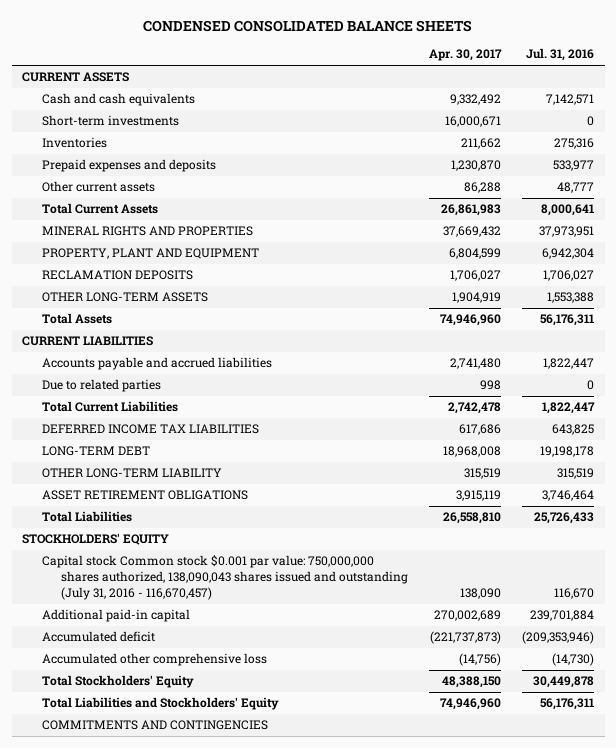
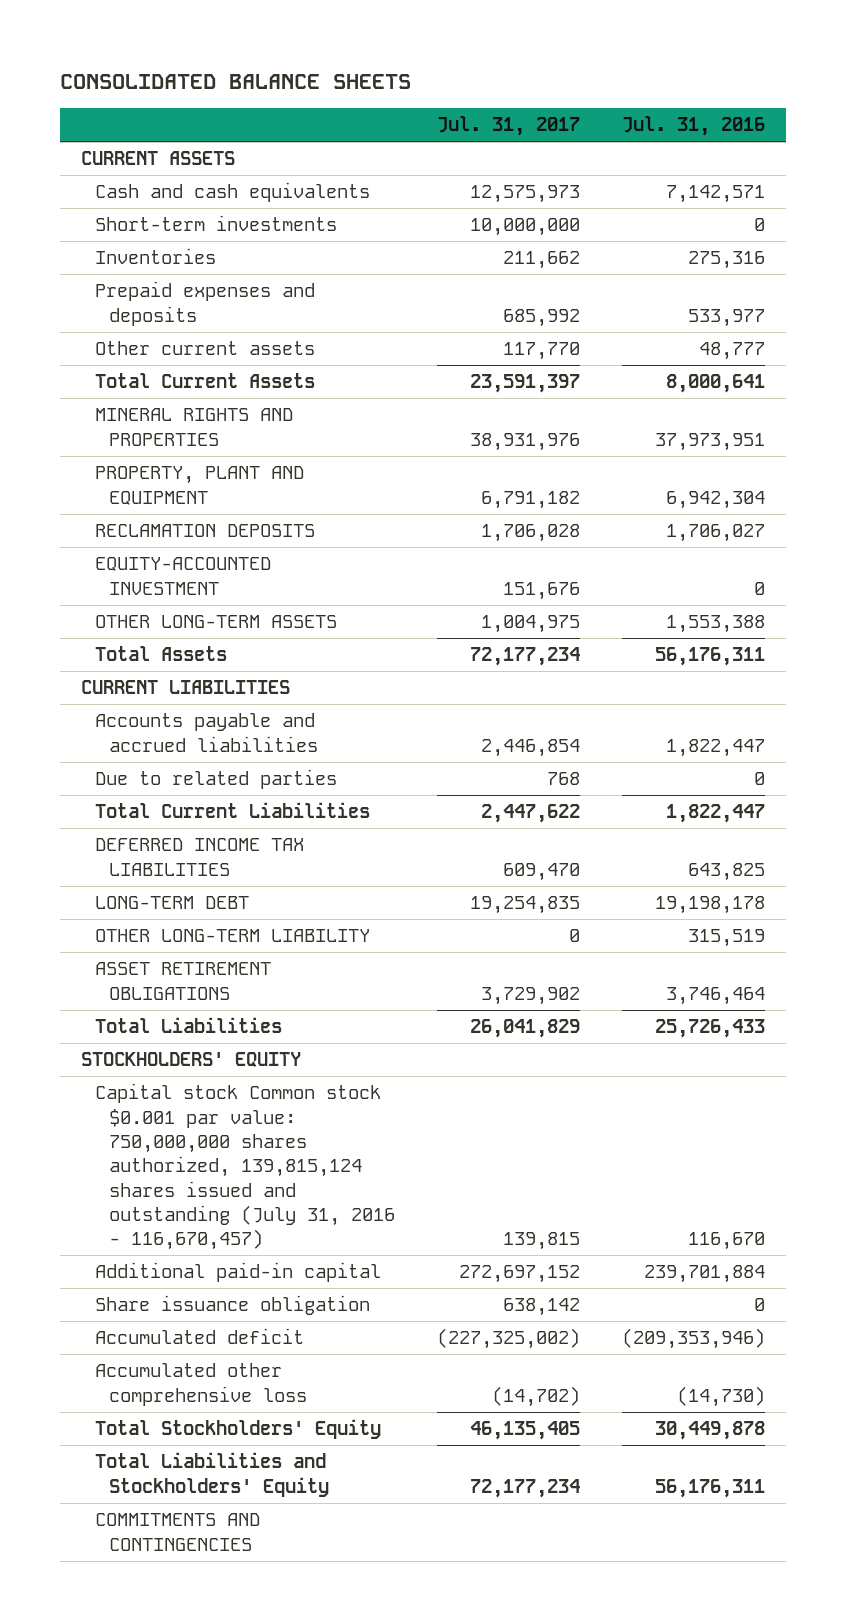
- CONDENSED CONSOLIDATED BALANCE SHEETS
+ CONSOLIDATED BALANCE SHEETS
- | Apr. 30, 2017 | Jul. 31, 2016
+ | Jul. 31, 2017 | Jul. 31, 2016
+ EQUITY-ACCOUNTED INVESTMENT | 151,676 | 0
- Capital stock Common stock $0.001 par value: 750,000,000 shares authorized, 138,090,043 shares issued and outstanding (July 31, 2016 - 116,670,457) | 138,090 | 116,670
+ Capital stock Common stock $0.001 par value: 750,000,000 shares authorized, 139,815,124 shares issued and outstanding (July 31, 2016 - 116,670,457) | 139,815 | 116,670
+ Share issuance obligation | 638,142 | 0

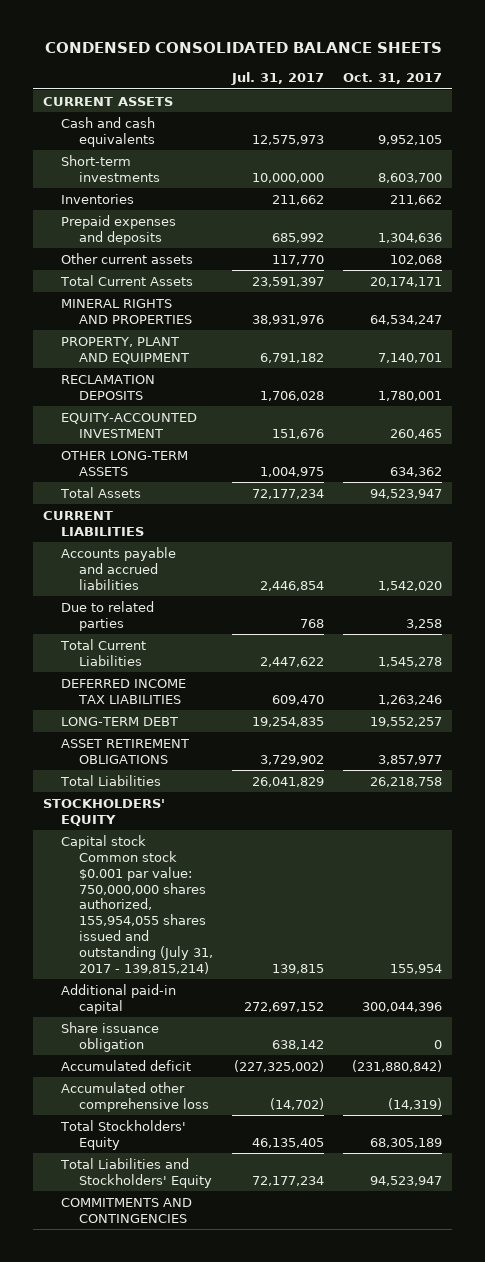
- CONSOLIDATED BALANCE SHEETS
+ CONDENSED CONSOLIDATED BALANCE SHEETS
- | Jul. 31, 2017 | Jul. 31, 2016
+ | Jul. 31, 2017 | Oct. 31, 2017
- OTHER LONG-TERM LIABILITY | 0 | 315,519
- Capital stock Common stock $0.001 par value: 750,000,000 shares authorized, 139,815,124 shares issued and outstanding (July 31, 2016 - 116,670,457) | 139,815 | 116,670
+ Capital stock Common stock $0.001 par value: 750,000,000 shares authorized, 155,954,055 shares issued and outstanding (July 31, 2017 - 139,815,214) | 139,815 | 155,954

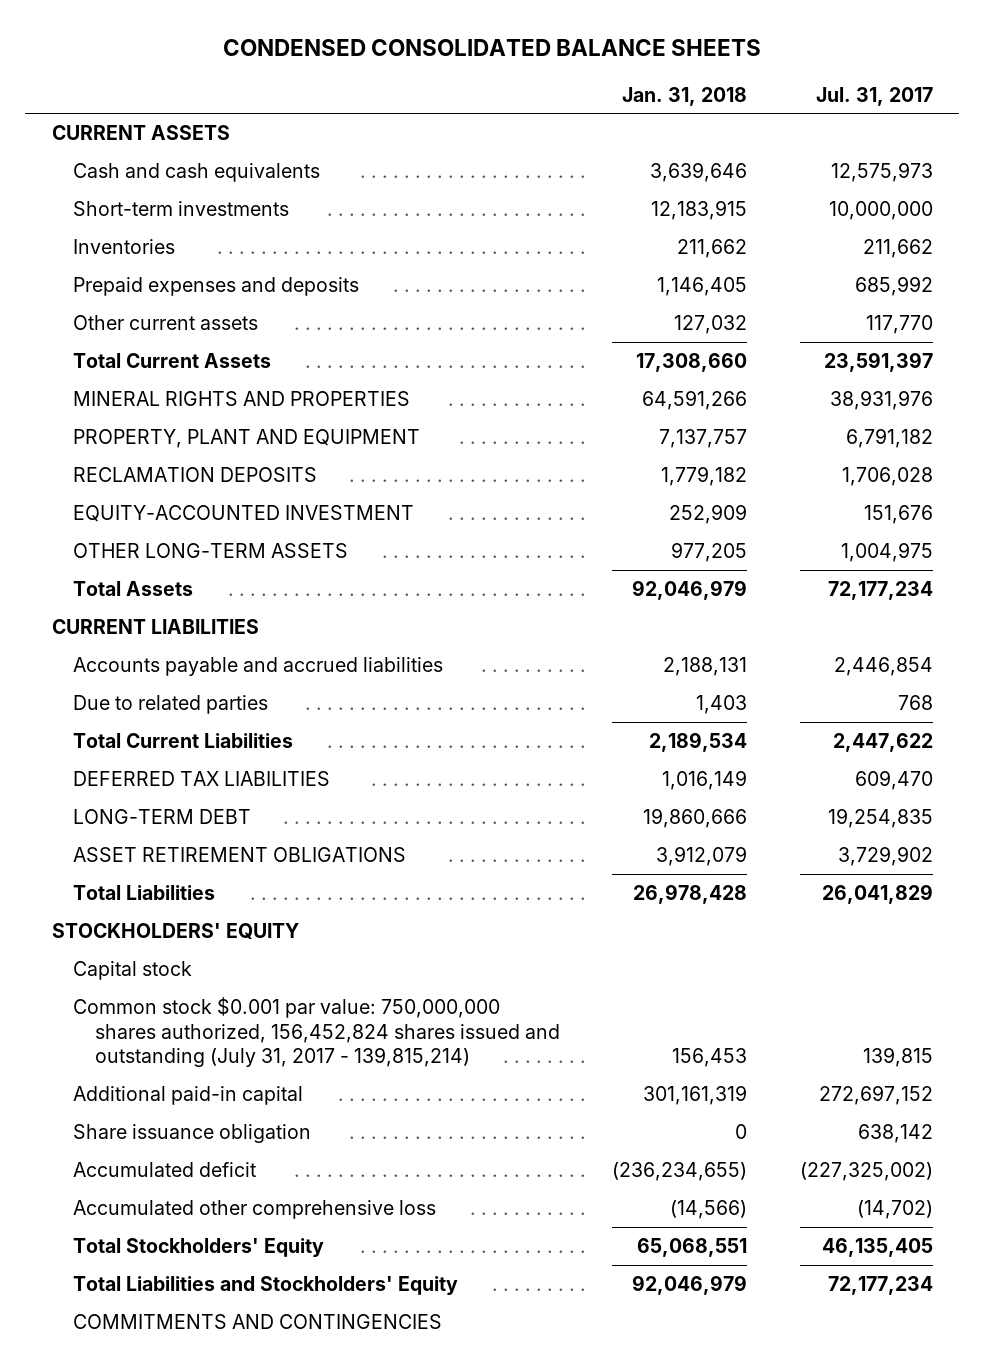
- | Jul. 31, 2017 | Oct. 31, 2017
+ | Jan. 31, 2018 | Jul. 31, 2017
- DEFERRED INCOME TAX LIABILITIES | 609,470 | 1,263,246
+ DEFERRED TAX LIABILITIES | 1,016,149 | 609,470
- Capital stock Common stock $0.001 par value: 750,000,000 shares authorized, 155,954,055 shares issued and outstanding (July 31, 2017 - 139,815,214) | 139,815 | 155,954
+ Capital stock
+ Common stock $0.001 par value: 750,000,000 shares authorized, 156,452,824 shares issued and outstanding (July 31, 2017 - 139,815,214) | 156,453 | 139,815

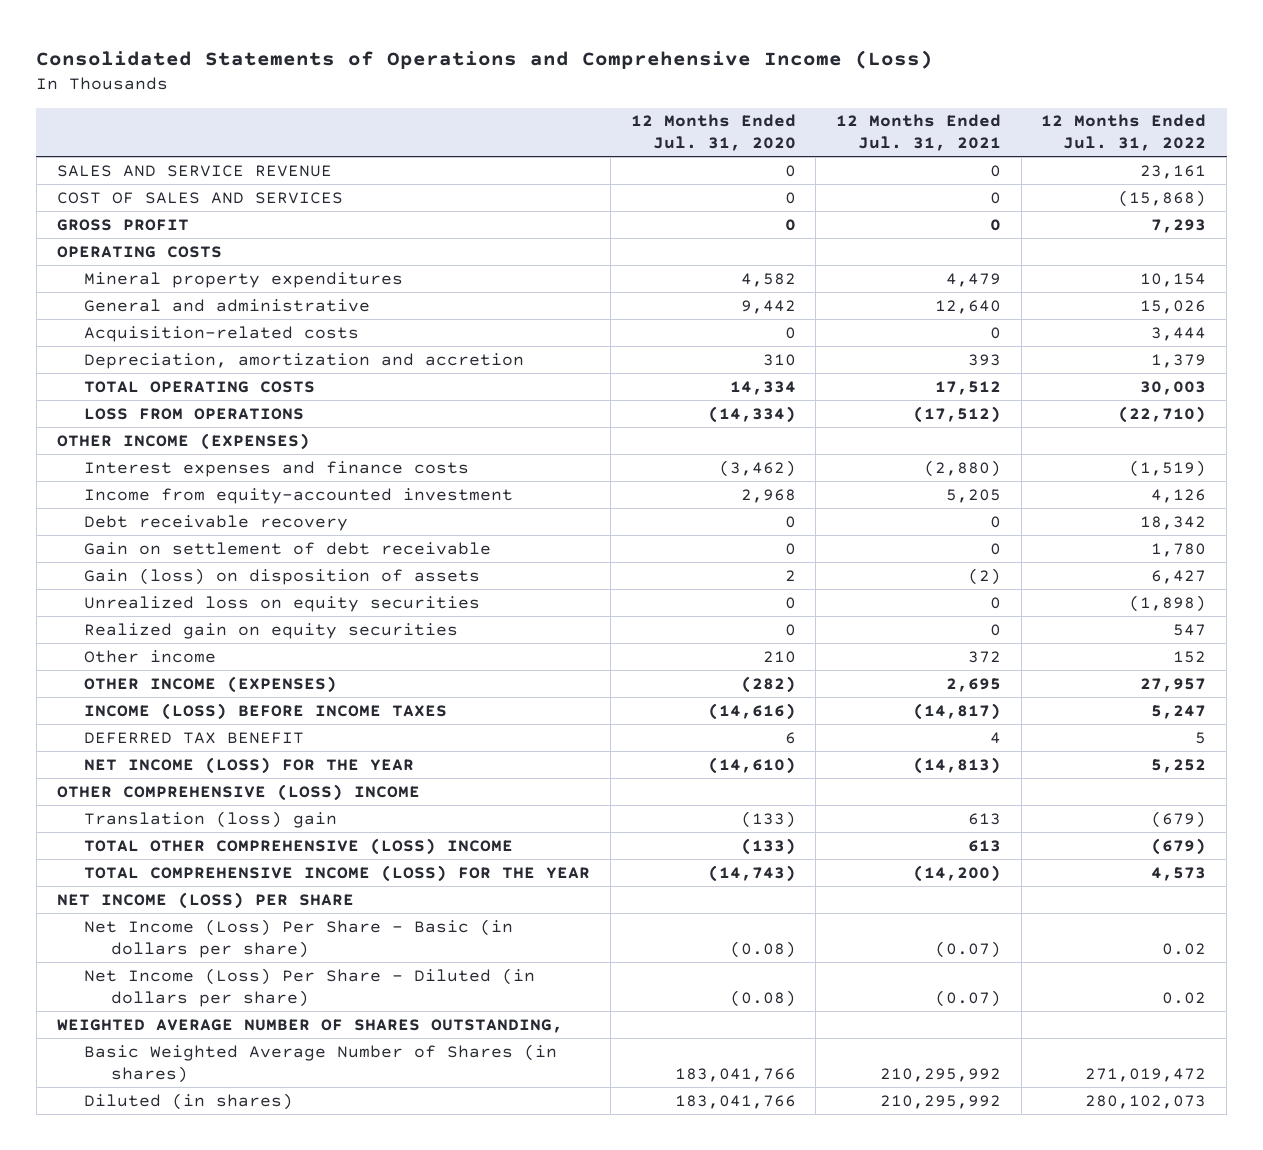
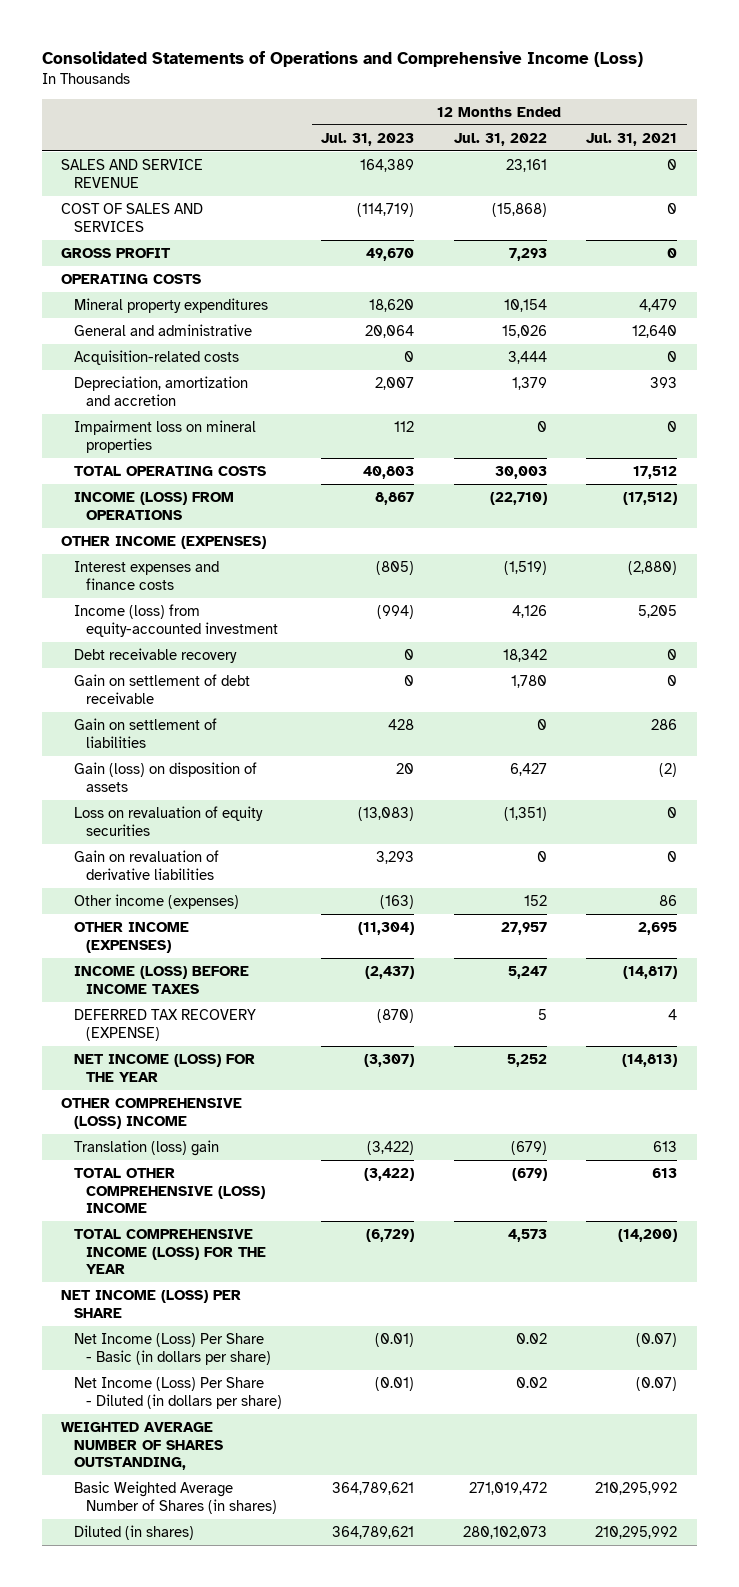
- | 12 Months Ended Jul. 31, 2020 | 12 Months Ended Jul. 31, 2021 | 12 Months Ended Jul. 31, 2022
+ | 12 Months Ended Jul. 31, 2023 | 12 Months Ended Jul. 31, 2022 | 12 Months Ended Jul. 31, 2021
+ Impairment loss on mineral properties | 112 | 0 | 0
- LOSS FROM OPERATIONS | (14,334) | (17,512) | (22,710)
+ INCOME (LOSS) FROM OPERATIONS | 8,867 | (22,710) | (17,512)
- Income from equity-accounted investment | 2,968 | 5,205 | 4,126
+ Income (loss) from equity-accounted investment | (994) | 4,126 | 5,205
+ Gain on settlement of liabilities | 428 | 0 | 286
- Unrealized loss on equity securities | 0 | 0 | (1,898)
- Realized gain on equity securities | 0 | 0 | 547
- Other income | 210 | 372 | 152
+ Loss on revaluation of equity securities | (13,083) | (1,351) | 0
+ Gain on revaluation of derivative liabilities | 3,293 | 0 | 0
+ Other income (expenses) | (163) | 152 | 86
- DEFERRED TAX BENEFIT | 6 | 4 | 5
+ DEFERRED TAX RECOVERY (EXPENSE) | (870) | 5 | 4

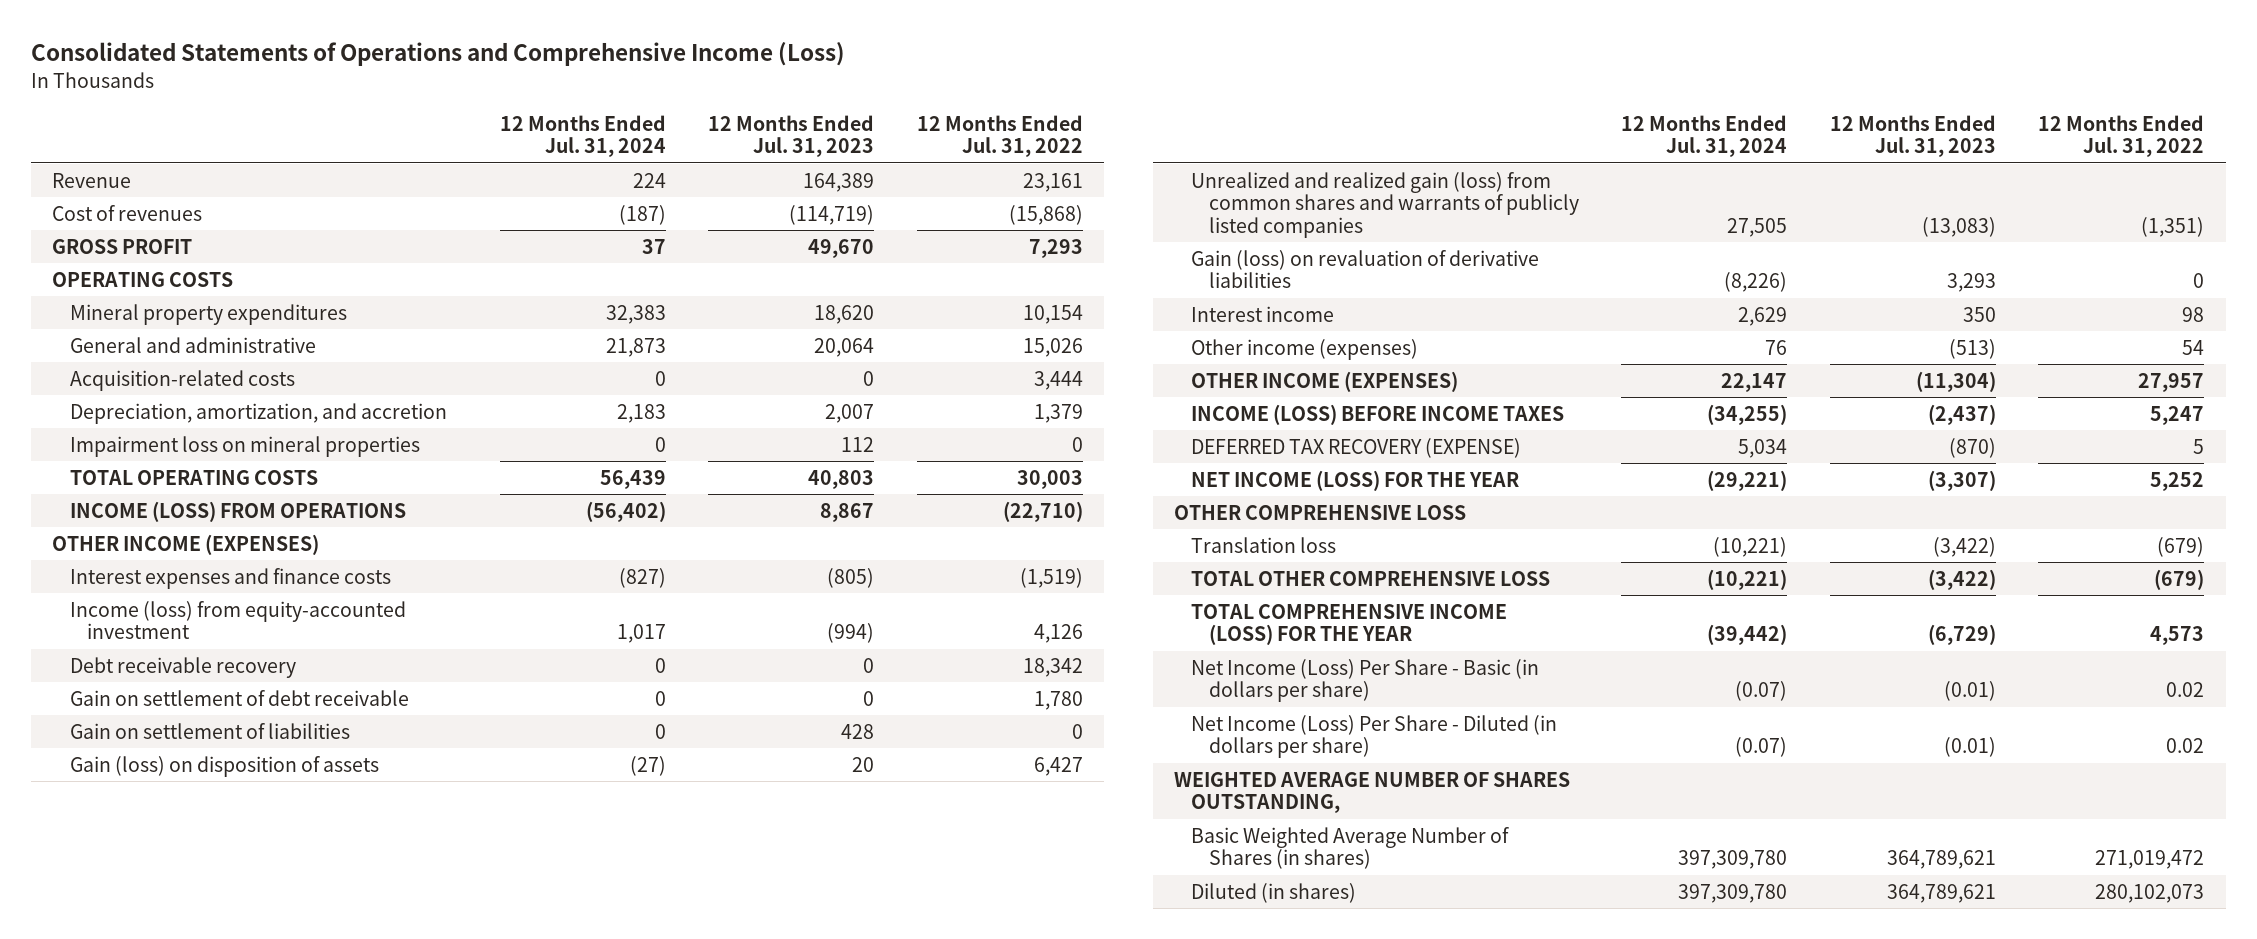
- | 12 Months Ended Jul. 31, 2023 | 12 Months Ended Jul. 31, 2022 | 12 Months Ended Jul. 31, 2021
+ | 12 Months Ended Jul. 31, 2024 | 12 Months Ended Jul. 31, 2023 | 12 Months Ended Jul. 31, 2022
- SALES AND SERVICE REVENUE | 164,389 | 23,161 | 0
- COST OF SALES AND SERVICES | (114,719) | (15,868) | 0
+ Revenue | 224 | 164,389 | 23,161
+ Cost of revenues | (187) | (114,719) | (15,868)
- Depreciation, amortization and accretion | 2,007 | 1,379 | 393
+ Depreciation, amortization, and accretion | 2,183 | 2,007 | 1,379
- Loss on revaluation of equity securities | (13,083) | (1,351) | 0
- Gain on revaluation of derivative liabilities | 3,293 | 0 | 0
- Other income (expenses) | (163) | 152 | 86
+ Unrealized and realized gain (loss) from common shares and warrants of publicly listed companies | 27,505 | (13,083) | (1,351)
+ Gain (loss) on revaluation of derivative liabilities | (8,226) | 3,293 | 0
+ Interest income | 2,629 | 350 | 98
+ Other income (expenses) | 76 | (513) | 54
- OTHER COMPREHENSIVE (LOSS) INCOME
- Translation (loss) gain | (3,422) | (679) | 613
- TOTAL OTHER COMPREHENSIVE (LOSS) INCOME | (3,422) | (679) | 613
+ OTHER COMPREHENSIVE LOSS
+ Translation loss | (10,221) | (3,422) | (679)
+ TOTAL OTHER COMPREHENSIVE LOSS | (10,221) | (3,422) | (679)
- NET INCOME (LOSS) PER SHARE

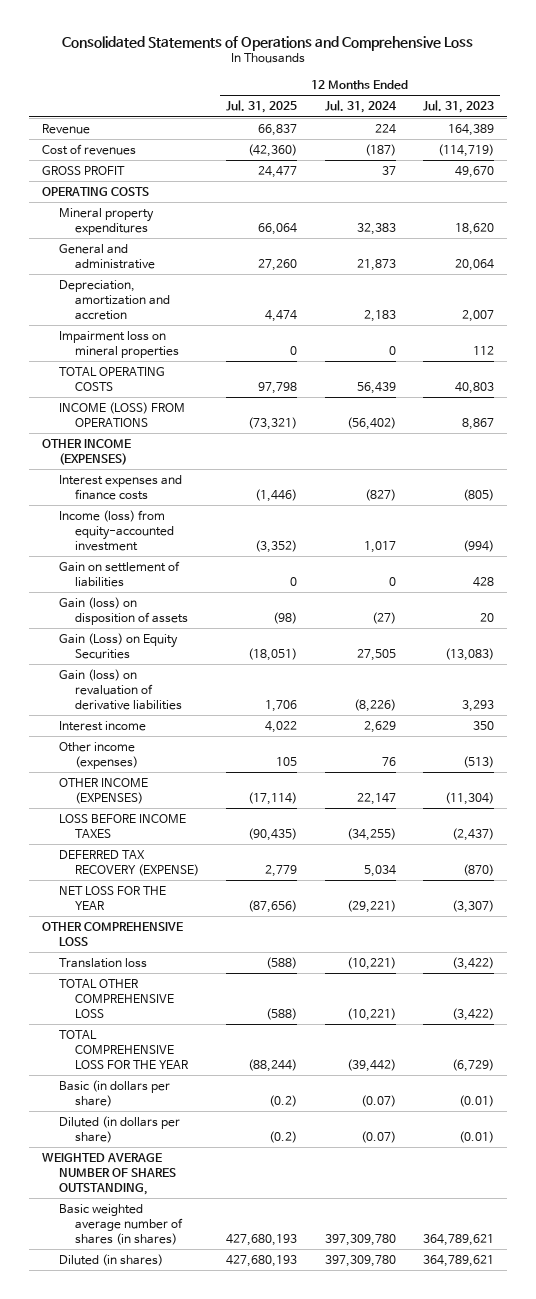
- Consolidated Statements of Operations and Comprehensive Income (Loss)
+ Consolidated Statements of Operations and Comprehensive Loss
- | 12 Months Ended Jul. 31, 2024 | 12 Months Ended Jul. 31, 2023 | 12 Months Ended Jul. 31, 2022
+ | 12 Months Ended Jul. 31, 2025 | 12 Months Ended Jul. 31, 2024 | 12 Months Ended Jul. 31, 2023
- Acquisition-related costs | 0 | 0 | 3,444
- Depreciation, amortization, and accretion | 2,183 | 2,007 | 1,379
+ Depreciation, amortization and accretion | 4,474 | 2,183 | 2,007
- Debt receivable recovery | 0 | 0 | 18,342
- Gain on settlement of debt receivable | 0 | 0 | 1,780
- Unrealized and realized gain (loss) from common shares and warrants of publicly listed companies | 27,505 | (13,083) | (1,351)
+ Gain (Loss) on Equity Securities | (18,051) | 27,505 | (13,083)
- INCOME (LOSS) BEFORE INCOME TAXES | (34,255) | (2,437) | 5,247
+ LOSS BEFORE INCOME TAXES | (90,435) | (34,255) | (2,437)
- NET INCOME (LOSS) FOR THE YEAR | (29,221) | (3,307) | 5,252
+ NET LOSS FOR THE YEAR | (87,656) | (29,221) | (3,307)
- TOTAL COMPREHENSIVE INCOME (LOSS) FOR THE YEAR | (39,442) | (6,729) | 4,573
- Net Income (Loss) Per Share - Basic (in dollars per share) | (0.07) | (0.01) | 0.02
- Net Income (Loss) Per Share - Diluted (in dollars per share) | (0.07) | (0.01) | 0.02
+ TOTAL COMPREHENSIVE LOSS FOR THE YEAR | (88,244) | (39,442) | (6,729)
+ Basic (in dollars per share) | (0.2) | (0.07) | (0.01)
+ Diluted (in dollars per share) | (0.2) | (0.07) | (0.01)
- Basic Weighted Average Number of Shares (in shares) | 397,309,780 | 364,789,621 | 271,019,472
+ Basic weighted average number of shares (in shares) | 427,680,193 | 397,309,780 | 364,789,621

